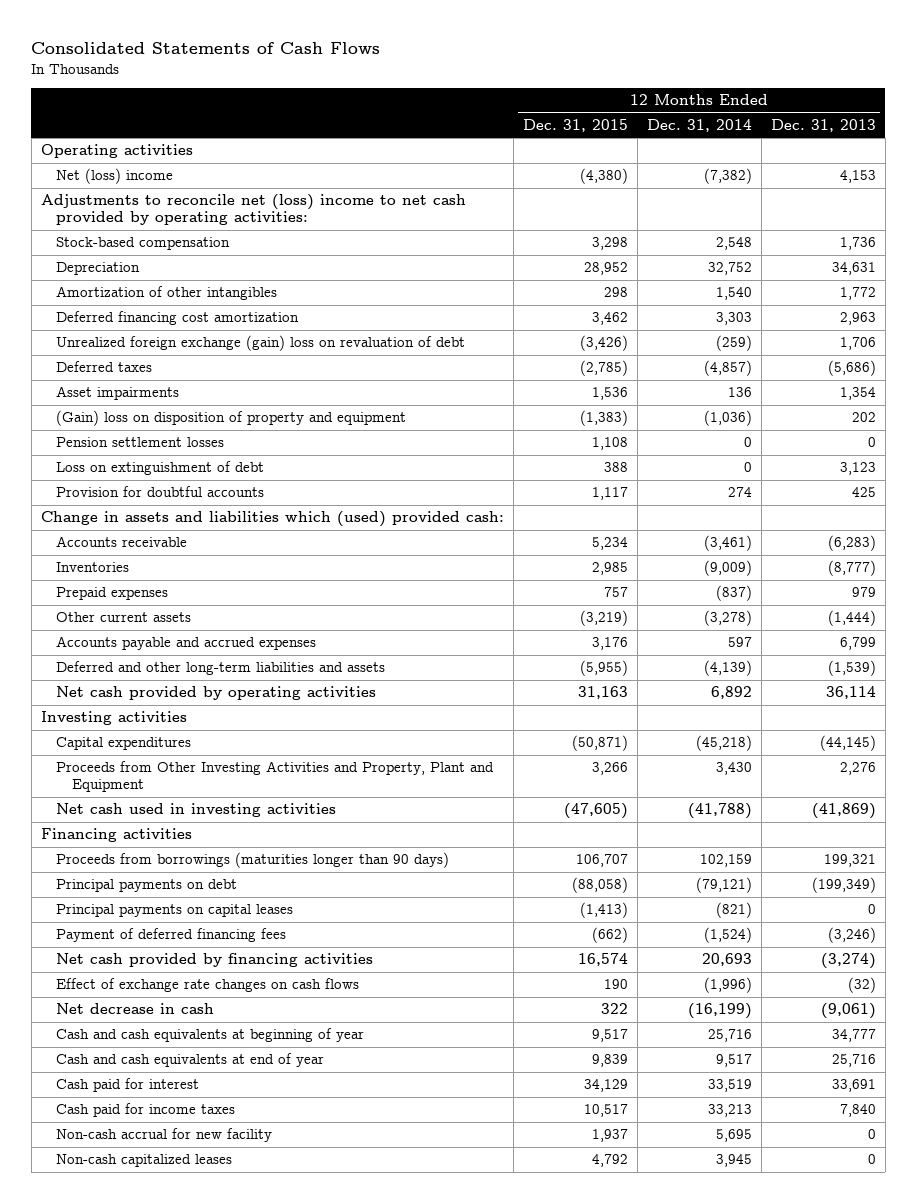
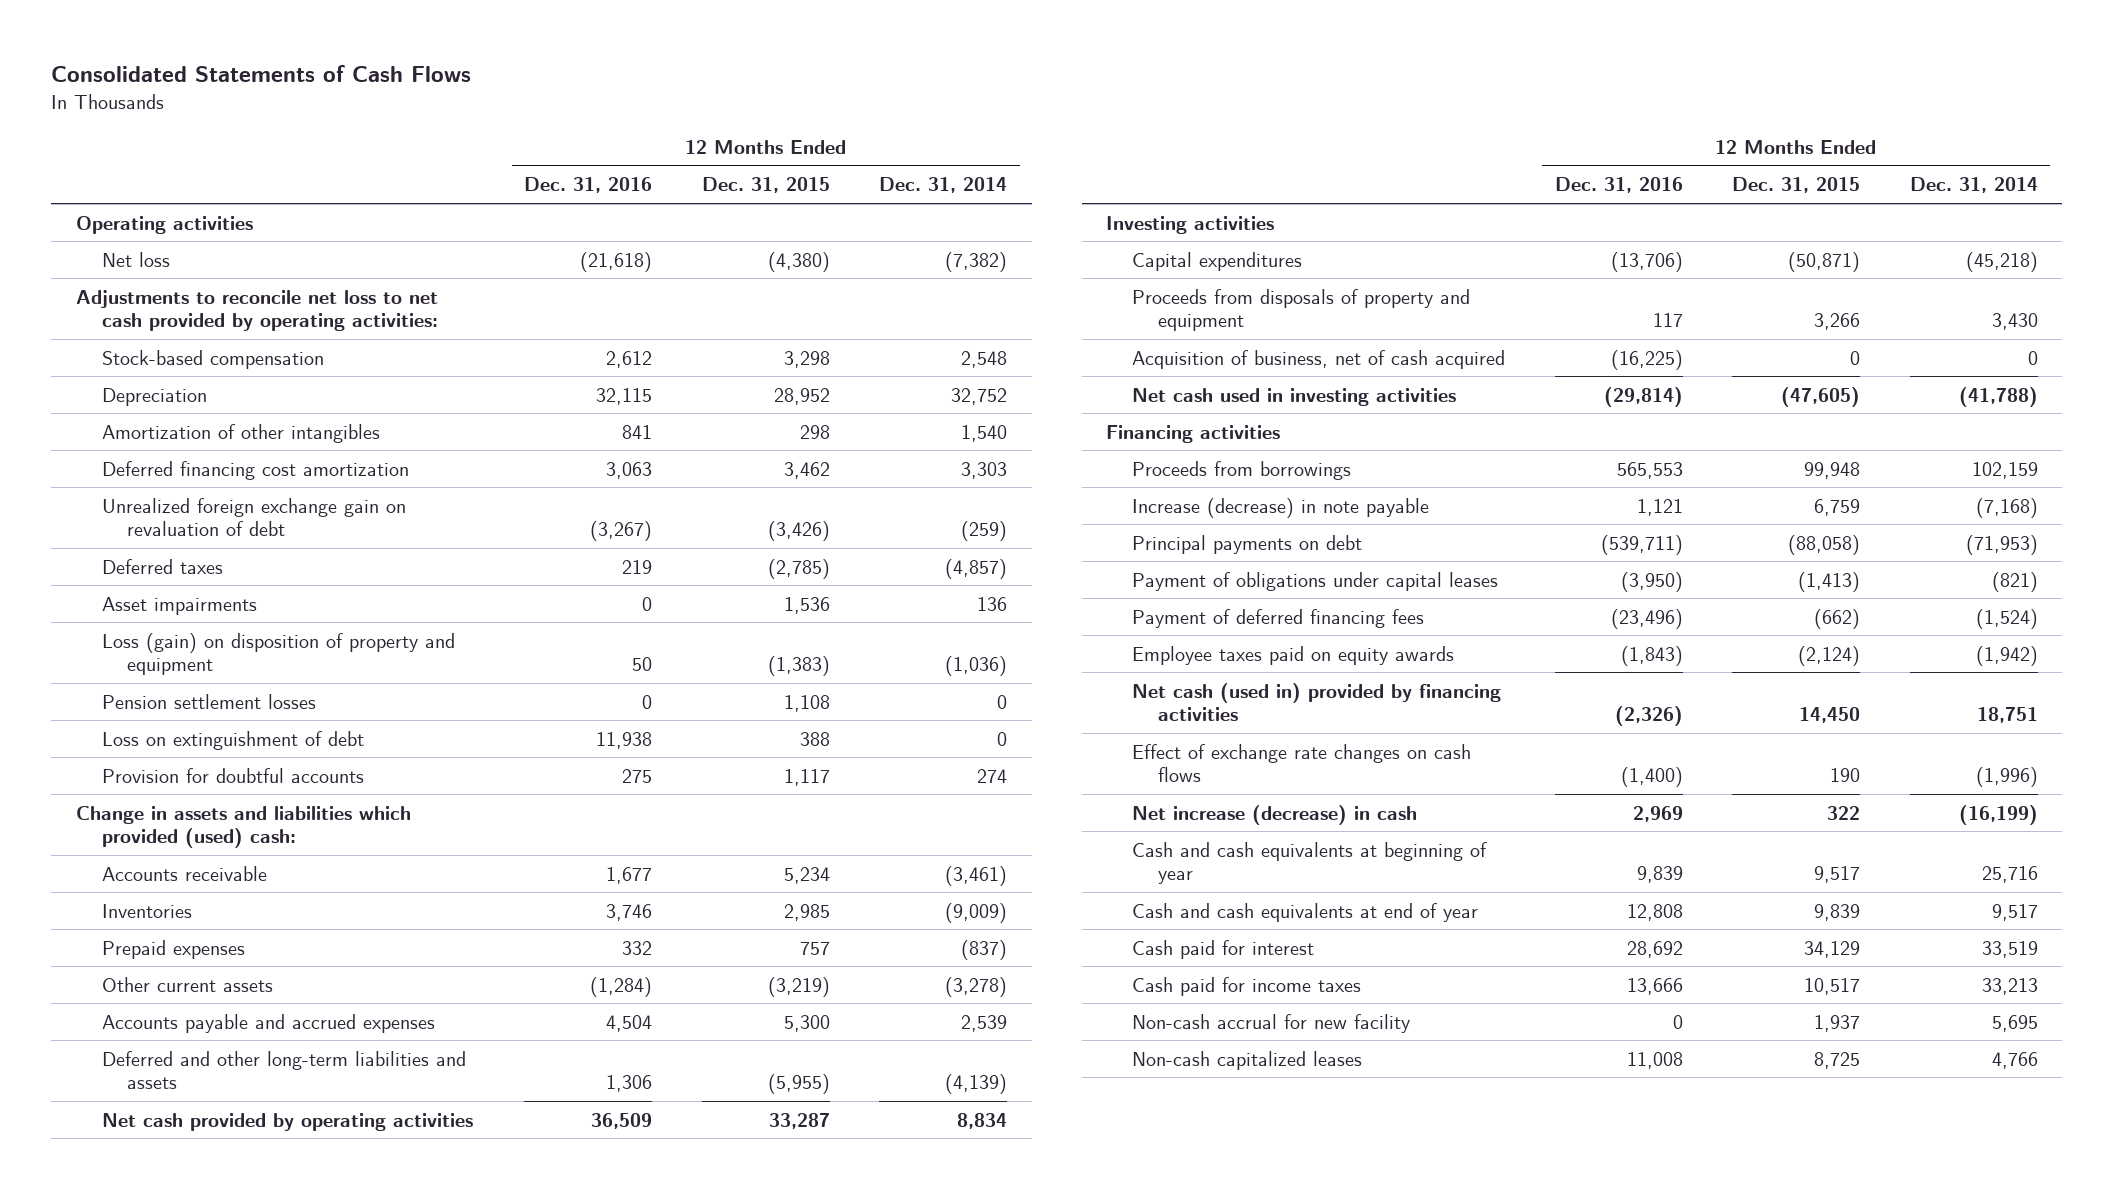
- | 12 Months Ended Dec. 31, 2015 | 12 Months Ended Dec. 31, 2014 | 12 Months Ended Dec. 31, 2013
+ | 12 Months Ended Dec. 31, 2016 | 12 Months Ended Dec. 31, 2015 | 12 Months Ended Dec. 31, 2014
- Net (loss) income | (4,380) | (7,382) | 4,153
- Adjustments to reconcile net (loss) income to net cash provided by operating activities:
+ Net loss | (21,618) | (4,380) | (7,382)
+ Adjustments to reconcile net loss to net cash provided by operating activities:
- Unrealized foreign exchange (gain) loss on revaluation of debt | (3,426) | (259) | 1,706
+ Unrealized foreign exchange gain on revaluation of debt | (3,267) | (3,426) | (259)
- (Gain) loss on disposition of property and equipment | (1,383) | (1,036) | 202
+ Loss (gain) on disposition of property and equipment | 50 | (1,383) | (1,036)
- Change in assets and liabilities which (used) provided cash:
+ Change in assets and liabilities which provided (used) cash:
- Accounts payable and accrued expenses | 3,176 | 597 | 6,799
+ Accounts payable and accrued expenses | 4,504 | 5,300 | 2,539
- Net cash provided by operating activities | 31,163 | 6,892 | 36,114
+ Net cash provided by operating activities | 36,509 | 33,287 | 8,834
- Proceeds from Other Investing Activities and Property, Plant and Equipment | 3,266 | 3,430 | 2,276
+ Proceeds from disposals of property and equipment | 117 | 3,266 | 3,430
+ Acquisition of business, net of cash acquired | (16,225) | 0 | 0
- Proceeds from borrowings (maturities longer than 90 days) | 106,707 | 102,159 | 199,321
- Principal payments on debt | (88,058) | (79,121) | (199,349)
- Principal payments on capital leases | (1,413) | (821) | 0
+ Proceeds from borrowings | 565,553 | 99,948 | 102,159
+ Increase (decrease) in note payable | 1,121 | 6,759 | (7,168)
+ Principal payments on debt | (539,711) | (88,058) | (71,953)
+ Payment of obligations under capital leases | (3,950) | (1,413) | (821)
- Net cash provided by financing activities | 16,574 | 20,693 | (3,274)
+ Employee taxes paid on equity awards | (1,843) | (2,124) | (1,942)
+ Net cash (used in) provided by financing activities | (2,326) | 14,450 | 18,751
- Net decrease in cash | 322 | (16,199) | (9,061)
+ Net increase (decrease) in cash | 2,969 | 322 | (16,199)
- Non-cash capitalized leases | 4,792 | 3,945 | 0
+ Non-cash capitalized leases | 11,008 | 8,725 | 4,766

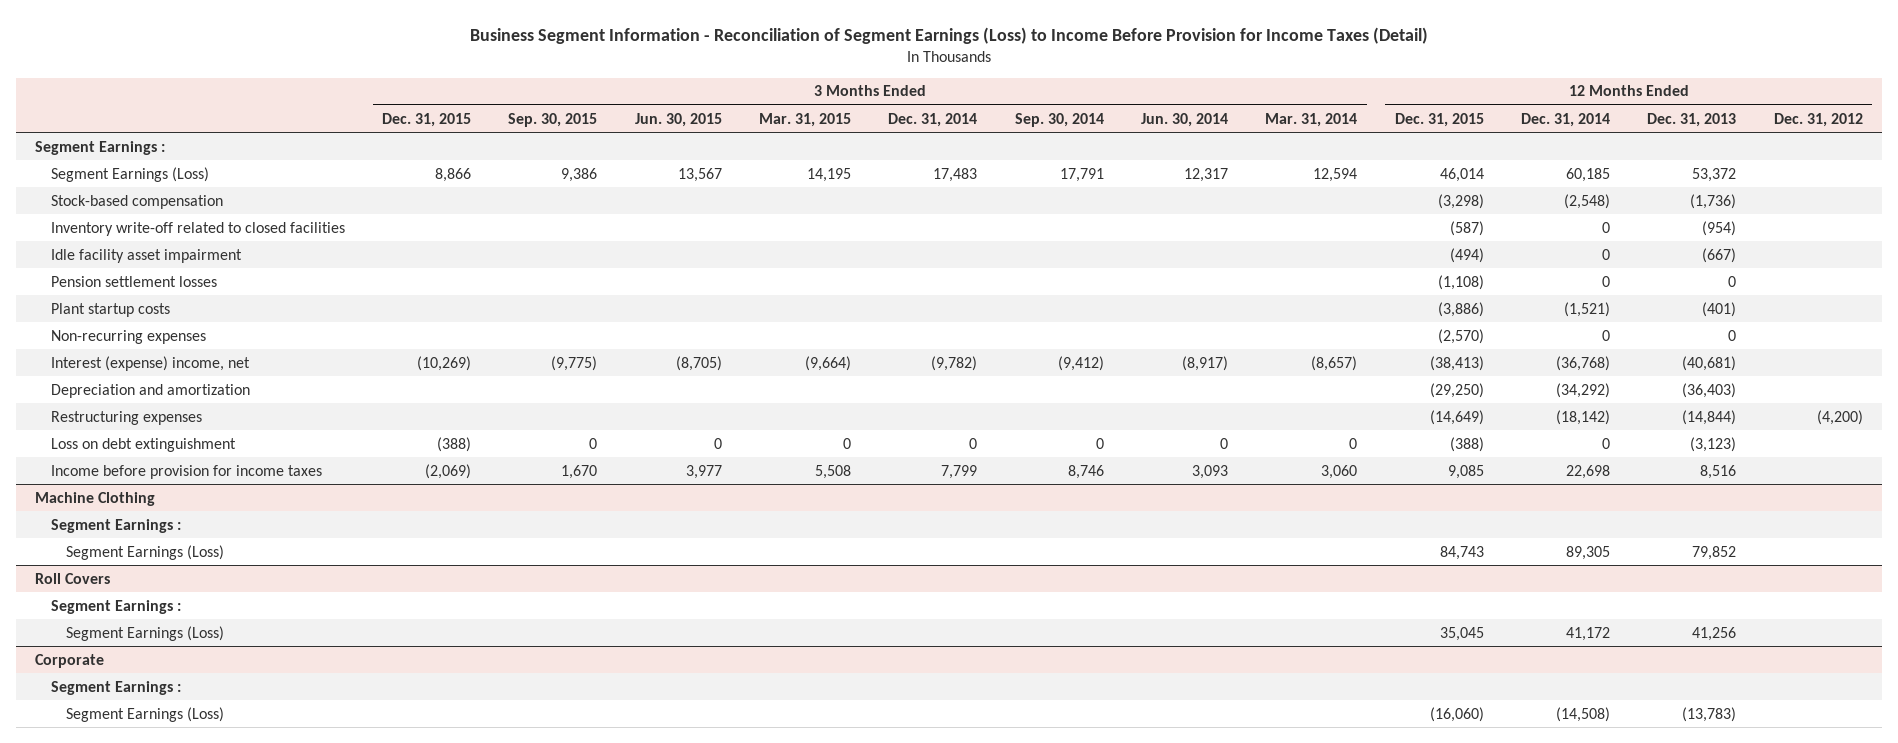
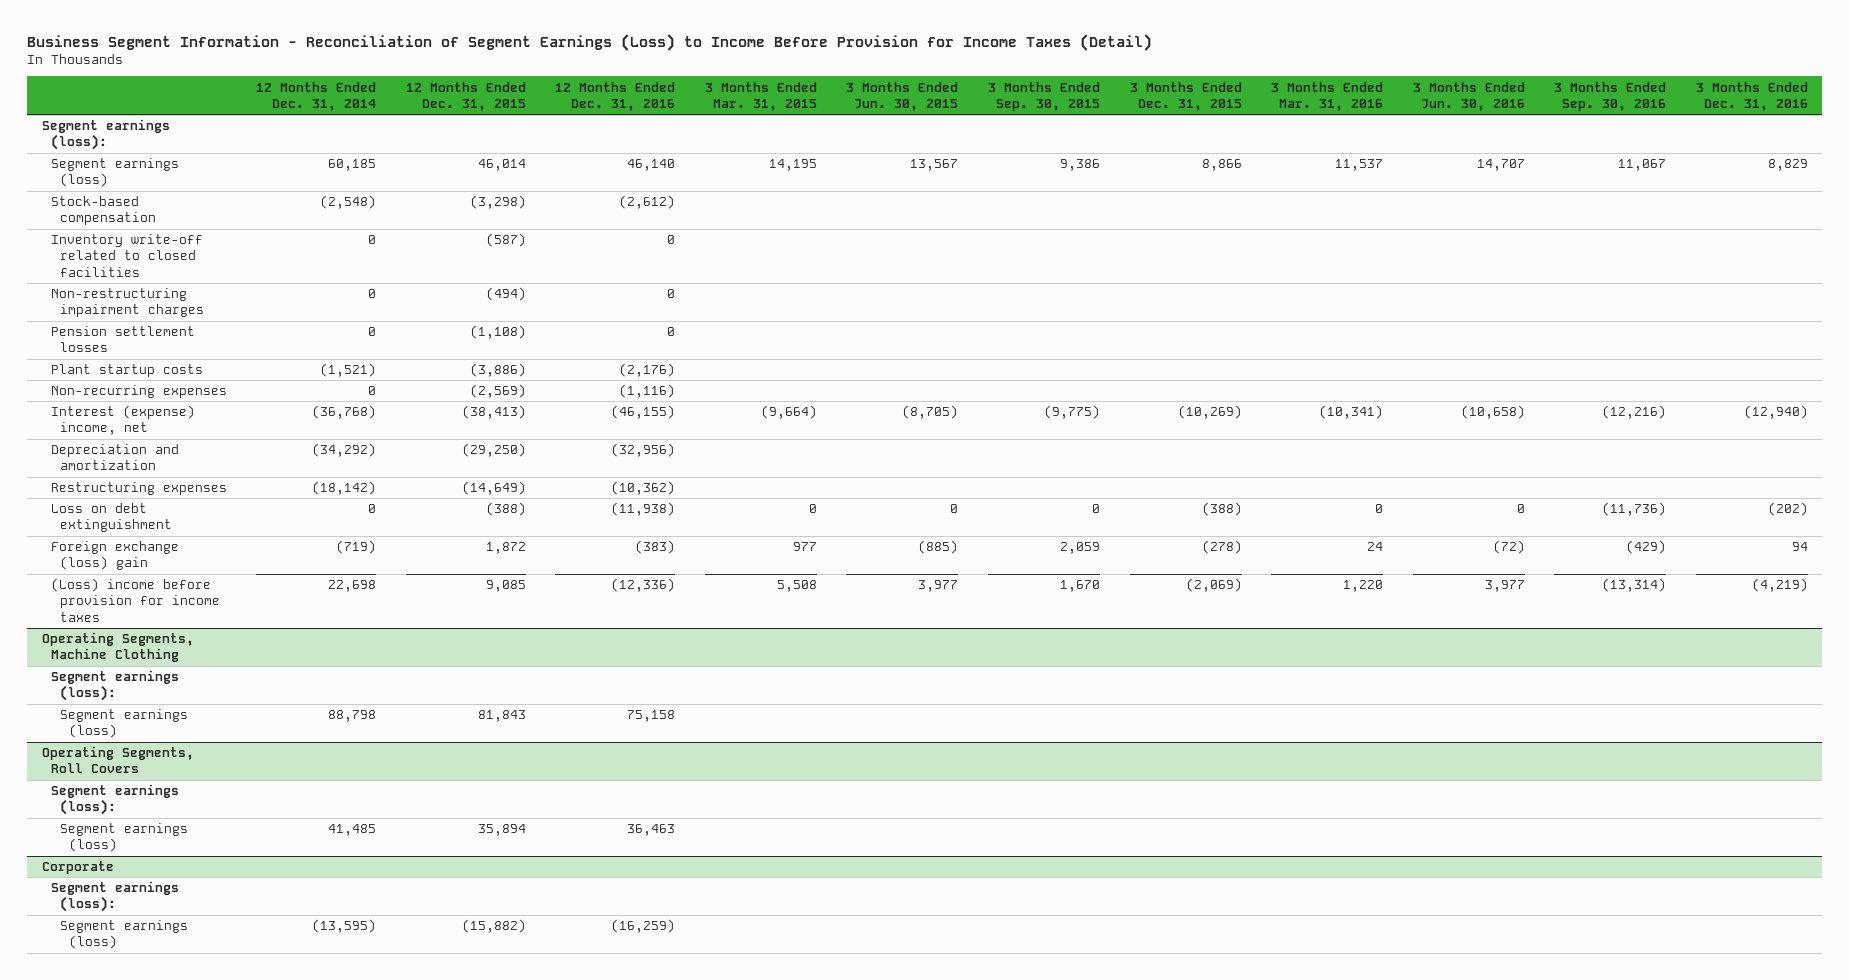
- | 3 Months Ended Dec. 31, 2015 | 3 Months Ended Sep. 30, 2015 | 3 Months Ended Jun. 30, 2015 | 3 Months Ended Mar. 31, 2015 | 3 Months Ended Dec. 31, 2014 | 3 Months Ended Sep. 30, 2014 | 3 Months Ended Jun. 30, 2014 | 3 Months Ended Mar. 31, 2014 | 12 Months Ended Dec. 31, 2015 | 12 Months Ended Dec. 31, 2014 | 12 Months Ended Dec. 31, 2013 | 12 Months Ended Dec. 31, 2012
+ | 12 Months Ended Dec. 31, 2014 | 12 Months Ended Dec. 31, 2015 | 12 Months Ended Dec. 31, 2016 | 3 Months Ended Mar. 31, 2015 | 3 Months Ended Jun. 30, 2015 | 3 Months Ended Sep. 30, 2015 | 3 Months Ended Dec. 31, 2015 | 3 Months Ended Mar. 31, 2016 | 3 Months Ended Jun. 30, 2016 | 3 Months Ended Sep. 30, 2016 | 3 Months Ended Dec. 31, 2016
- Segment Earnings :
- Segment Earnings (Loss) | 8,866 | 9,386 | 13,567 | 14,195 | 17,483 | 17,791 | 12,317 | 12,594 | 46,014 | 60,185 | 53,372 |
+ Segment earnings (loss):
+ Segment earnings (loss) | 60,185 | 46,014 | 46,140 | 14,195 | 13,567 | 9,386 | 8,866 | 11,537 | 14,707 | 11,067 | 8,829
- Idle facility asset impairment | | | | | | | | | (494) | 0 | (667) |
+ Non-restructuring impairment charges | 0 | (494) | 0 | | | | | | | |
- Non-recurring expenses | | | | | | | | | (2,570) | 0 | 0 |
+ Non-recurring expenses | 0 | (2,569) | (1,116) | | | | | | | |
- Income before provision for income taxes | (2,069) | 1,670 | 3,977 | 5,508 | 7,799 | 8,746 | 3,093 | 3,060 | 9,085 | 22,698 | 8,516 |
- Machine Clothing
- Segment Earnings :
- Segment Earnings (Loss) | | | | | | | | | 84,743 | 89,305 | 79,852 |
- Roll Covers
- Segment Earnings :
- Segment Earnings (Loss) | | | | | | | | | 35,045 | 41,172 | 41,256 |
+ Foreign exchange (loss) gain | (719) | 1,872 | (383) | 977 | (885) | 2,059 | (278) | 24 | (72) | (429) | 94
+ (Loss) income before provision for income taxes | 22,698 | 9,085 | (12,336) | 5,508 | 3,977 | 1,670 | (2,069) | 1,220 | 3,977 | (13,314) | (4,219)
+ Operating Segments, Machine Clothing
+ Segment earnings (loss):
+ Segment earnings (loss) | 88,798 | 81,843 | 75,158 | | | | | | | |
+ Operating Segments, Roll Covers
+ Segment earnings (loss):
+ Segment earnings (loss) | 41,485 | 35,894 | 36,463 | | | | | | | |
@ Corporate
- Segment Earnings :
- Segment Earnings (Loss) | | | | | | | | | (16,060) | (14,508) | (13,783) |
+ Segment earnings (loss):
+ Segment earnings (loss) | (13,595) | (15,882) | (16,259) | | | | | | | |

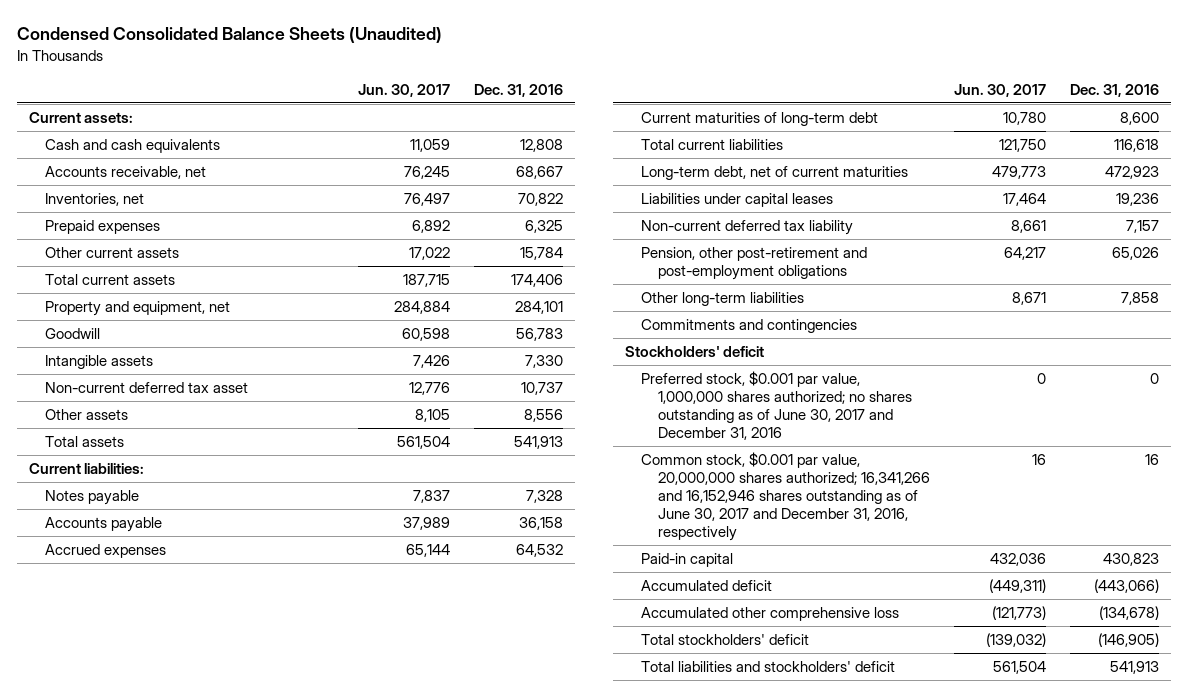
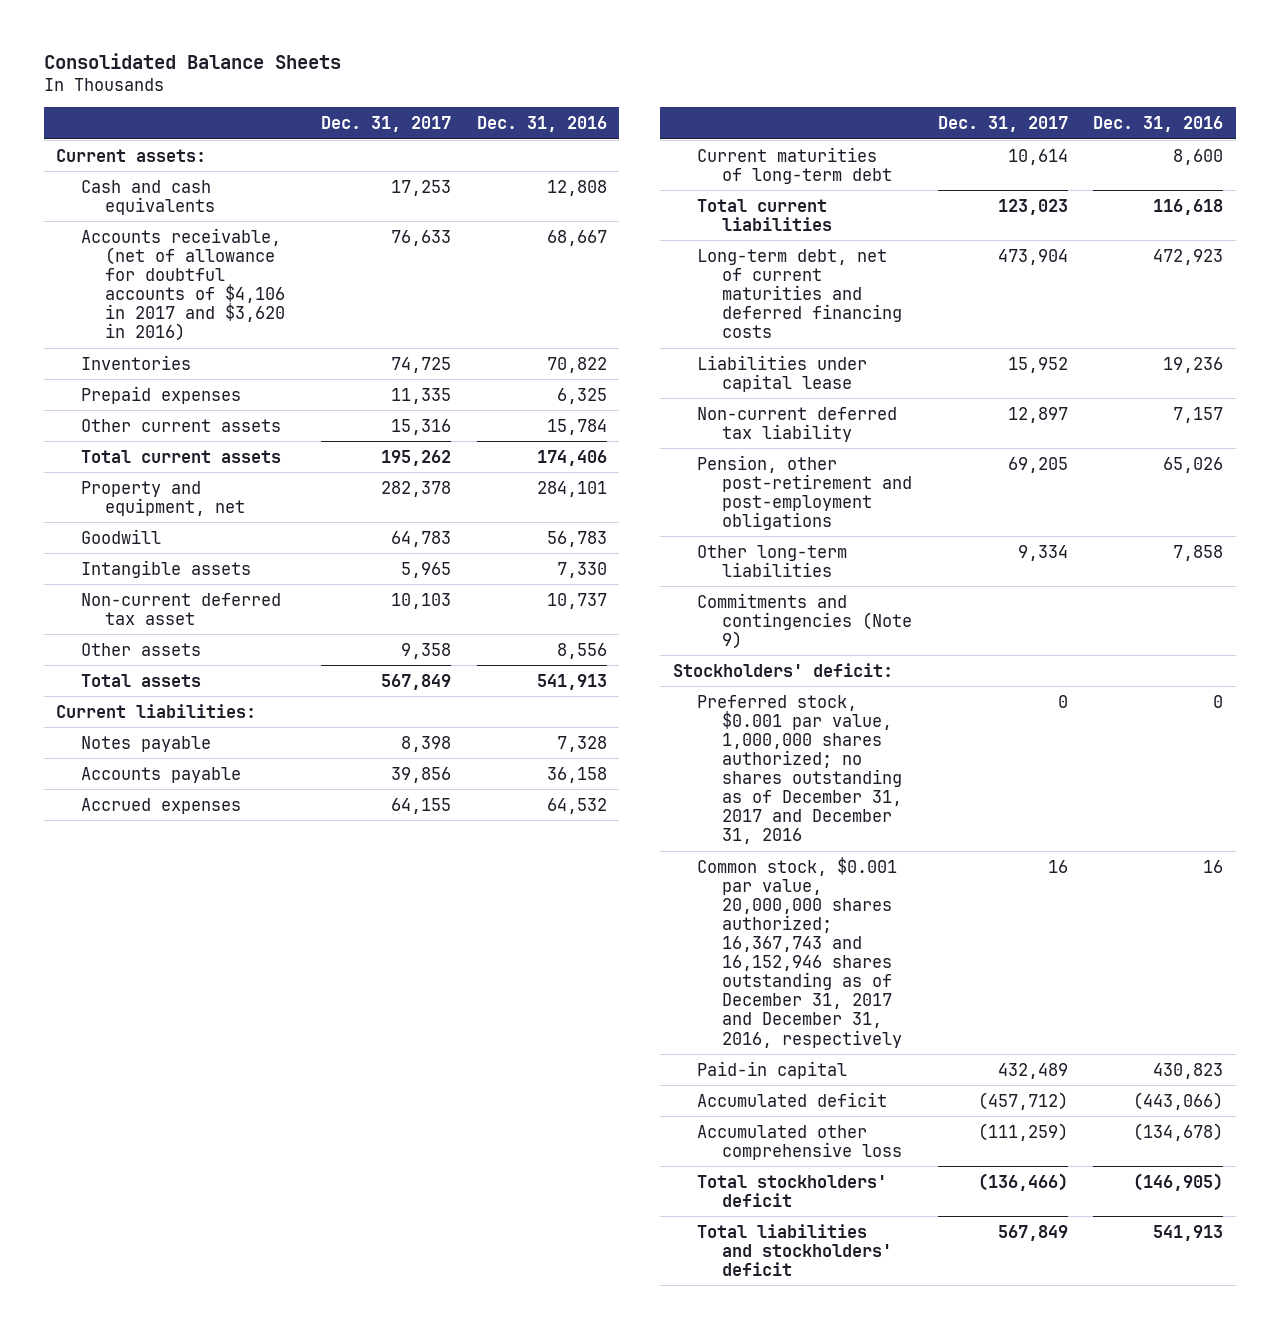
- Condensed Consolidated Balance Sheets (Unaudited)
+ Consolidated Balance Sheets
- | Jun. 30, 2017 | Dec. 31, 2016
+ | Dec. 31, 2017 | Dec. 31, 2016
- Accounts receivable, net | 76,245 | 68,667
- Inventories, net | 76,497 | 70,822
+ Accounts receivable, (net of allowance for doubtful accounts of $4,106 in 2017 and $3,620 in 2016) | 76,633 | 68,667
+ Inventories | 74,725 | 70,822
- Long-term debt, net of current maturities | 479,773 | 472,923
- Liabilities under capital leases | 17,464 | 19,236
+ Long-term debt, net of current maturities and deferred financing costs | 473,904 | 472,923
+ Liabilities under capital lease | 15,952 | 19,236
- Commitments and contingencies
- Stockholders' deficit
- Preferred stock, $0.001 par value, 1,000,000 shares authorized; no shares outstanding as of June 30, 2017 and December 31, 2016 | 0 | 0
- Common stock, $0.001 par value, 20,000,000 shares authorized; 16,341,266 and 16,152,946 shares outstanding as of June 30, 2017 and December 31, 2016, respectively | 16 | 16
+ Commitments and contingencies (Note 9)
+ Stockholders' deficit:
+ Preferred stock, $0.001 par value, 1,000,000 shares authorized; no shares outstanding as of December 31, 2017 and December 31, 2016 | 0 | 0
+ Common stock, $0.001 par value, 20,000,000 shares authorized; 16,367,743 and 16,152,946 shares outstanding as of December 31, 2017 and December 31, 2016, respectively | 16 | 16

